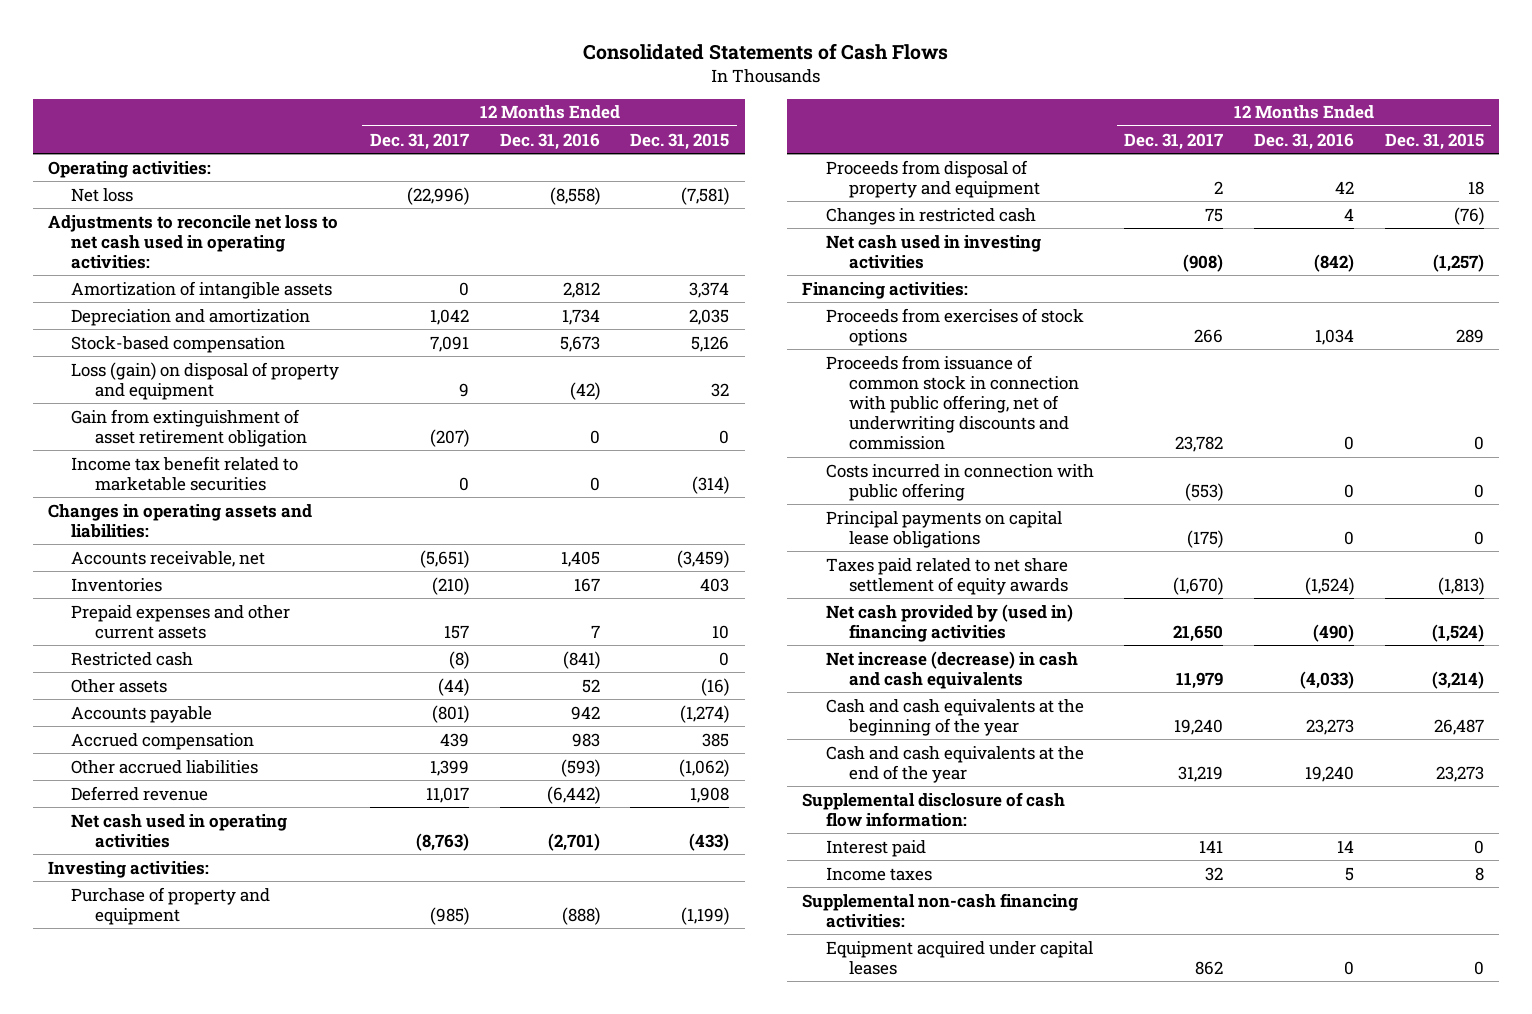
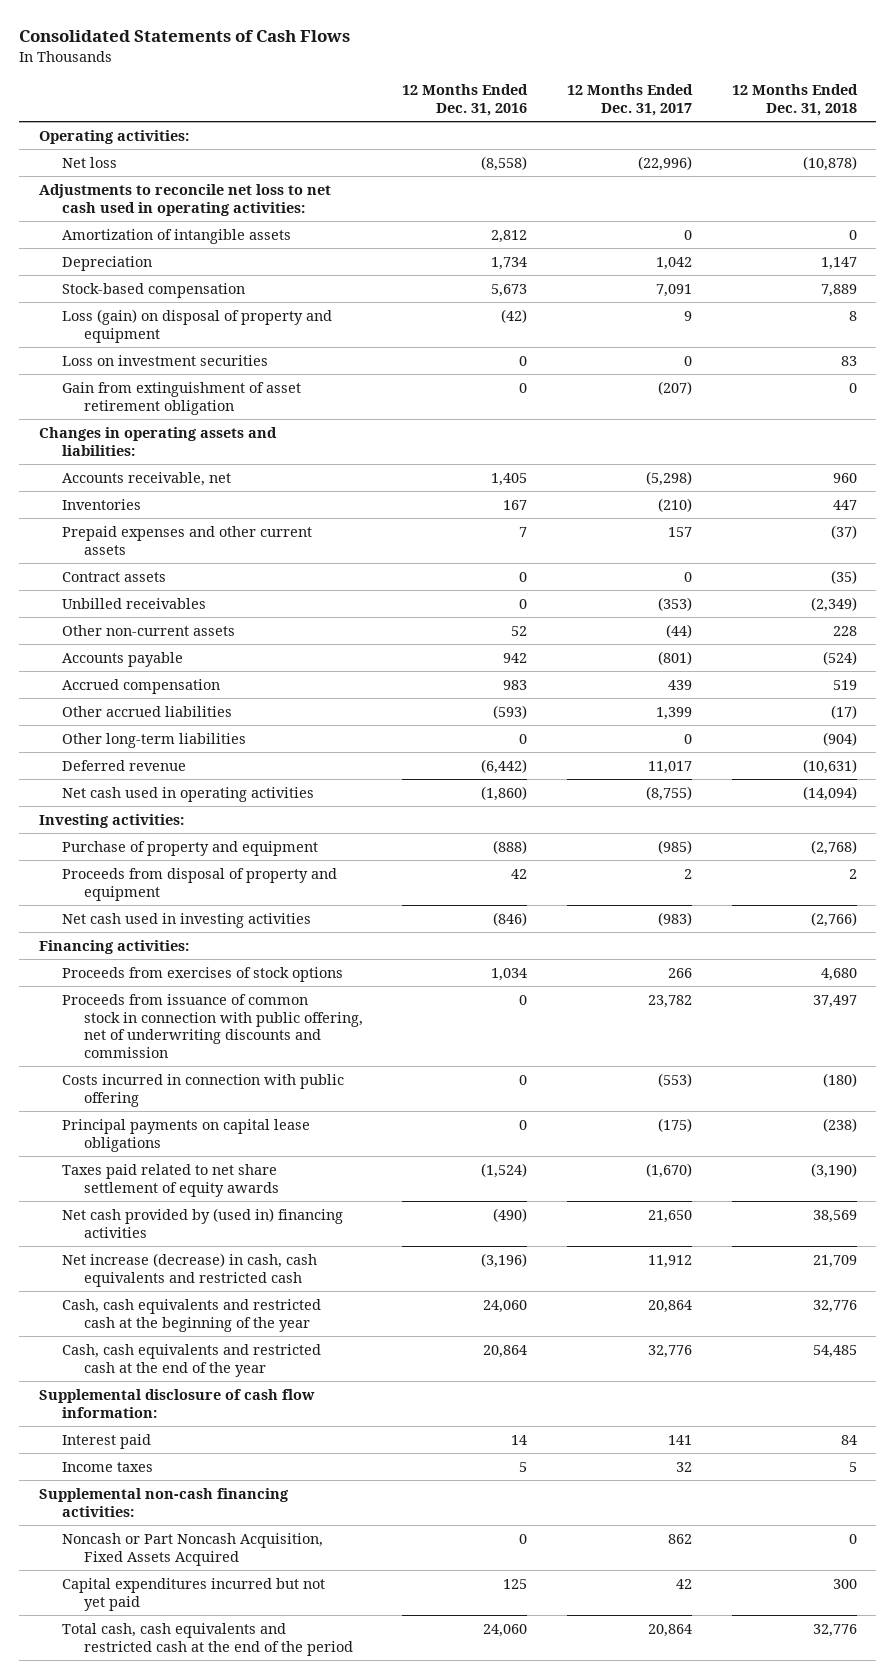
- | 12 Months Ended Dec. 31, 2017 | 12 Months Ended Dec. 31, 2016 | 12 Months Ended Dec. 31, 2015
+ | 12 Months Ended Dec. 31, 2016 | 12 Months Ended Dec. 31, 2017 | 12 Months Ended Dec. 31, 2018
- Depreciation and amortization | 1,042 | 1,734 | 2,035
+ Depreciation | 1,734 | 1,042 | 1,147
+ Loss on investment securities | 0 | 0 | 83
- Income tax benefit related to marketable securities | 0 | 0 | (314)
- Accounts receivable, net | (5,651) | 1,405 | (3,459)
+ Accounts receivable, net | 1,405 | (5,298) | 960
- Restricted cash | (8) | (841) | 0
- Other assets | (44) | 52 | (16)
+ Contract assets | 0 | 0 | (35)
+ Unbilled receivables | 0 | (353) | (2,349)
+ Other non-current assets | 52 | (44) | 228
+ Other long-term liabilities | 0 | 0 | (904)
- Net cash used in operating activities | (8,763) | (2,701) | (433)
+ Net cash used in operating activities | (1,860) | (8,755) | (14,094)
- Changes in restricted cash | 75 | 4 | (76)
- Net cash used in investing activities | (908) | (842) | (1,257)
+ Net cash used in investing activities | (846) | (983) | (2,766)
- Net increase (decrease) in cash and cash equivalents | 11,979 | (4,033) | (3,214)
- Cash and cash equivalents at the beginning of the year | 19,240 | 23,273 | 26,487
- Cash and cash equivalents at the end of the year | 31,219 | 19,240 | 23,273
+ Net increase (decrease) in cash, cash equivalents and restricted cash | (3,196) | 11,912 | 21,709
+ Cash, cash equivalents and restricted cash at the beginning of the year | 24,060 | 20,864 | 32,776
+ Cash, cash equivalents and restricted cash at the end of the year | 20,864 | 32,776 | 54,485
- Equipment acquired under capital leases | 862 | 0 | 0
+ Noncash or Part Noncash Acquisition, Fixed Assets Acquired | 0 | 862 | 0
+ Capital expenditures incurred but not yet paid | 125 | 42 | 300
+ Total cash, cash equivalents and restricted cash at the end of the period | 24,060 | 20,864 | 32,776

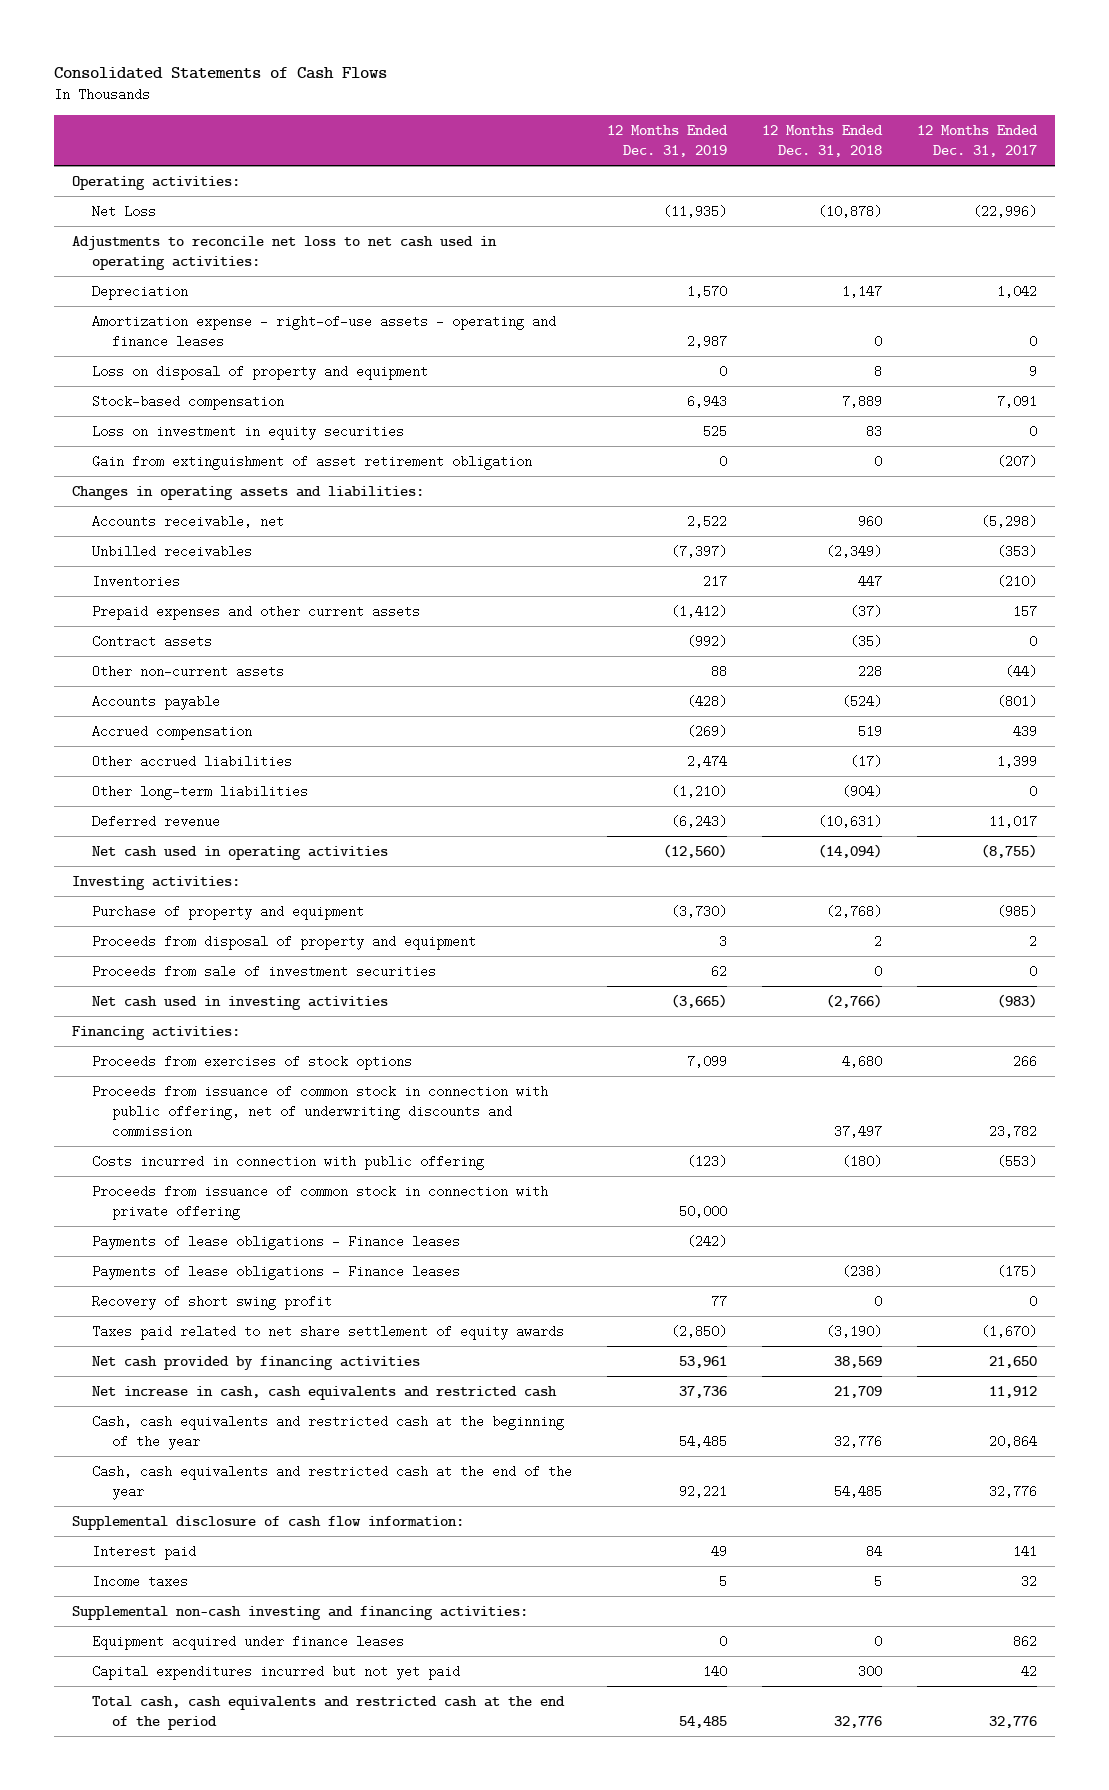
- | 12 Months Ended Dec. 31, 2016 | 12 Months Ended Dec. 31, 2017 | 12 Months Ended Dec. 31, 2018
+ | 12 Months Ended Dec. 31, 2019 | 12 Months Ended Dec. 31, 2018 | 12 Months Ended Dec. 31, 2017
- Net loss | (8,558) | (22,996) | (10,878)
+ Net Loss | (11,935) | (10,878) | (22,996)
- Amortization of intangible assets | 2,812 | 0 | 0
+ Amortization expense - right-of-use assets - operating and finance leases | 2,987 | 0 | 0
+ Loss on disposal of property and equipment | 0 | 8 | 9
- Loss (gain) on disposal of property and equipment | (42) | 9 | 8
- Loss on investment securities | 0 | 0 | 83
+ Loss on investment in equity securities | 525 | 83 | 0
moved up: Unbilled receivables | (7,397) | (2,349) | (353)
+ Proceeds from sale of investment securities | 62 | 0 | 0
- Principal payments on capital lease obligations | 0 | (175) | (238)
+ Proceeds from issuance of common stock in connection with private offering | 50,000 | |
+ Payments of lease obligations - Finance leases | (242) | |
+ Payments of lease obligations - Finance leases | | (238) | (175)
+ Recovery of short swing profit | 77 | 0 | 0
- Net cash provided by (used in) financing activities | (490) | 21,650 | 38,569
- Net increase (decrease) in cash, cash equivalents and restricted cash | (3,196) | 11,912 | 21,709
+ Net cash provided by financing activities | 53,961 | 38,569 | 21,650
+ Net increase in cash, cash equivalents and restricted cash | 37,736 | 21,709 | 11,912
- Supplemental non-cash financing activities:
- Noncash or Part Noncash Acquisition, Fixed Assets Acquired | 0 | 862 | 0
+ Supplemental non-cash investing and financing activities:
+ Equipment acquired under finance leases | 0 | 0 | 862
- Total cash, cash equivalents and restricted cash at the end of the period | 24,060 | 20,864 | 32,776
+ Total cash, cash equivalents and restricted cash at the end of the period | 54,485 | 32,776 | 32,776

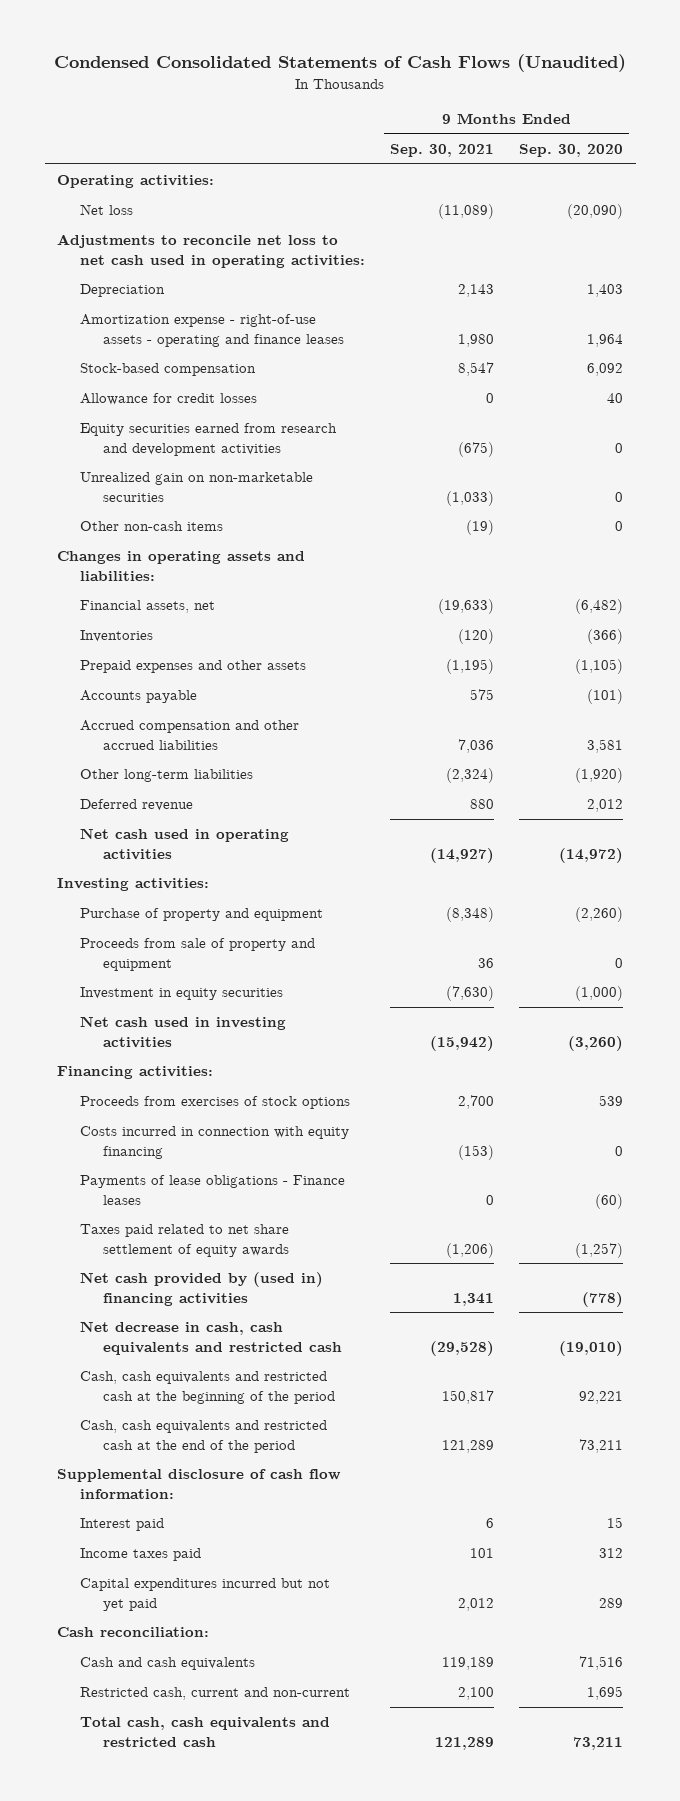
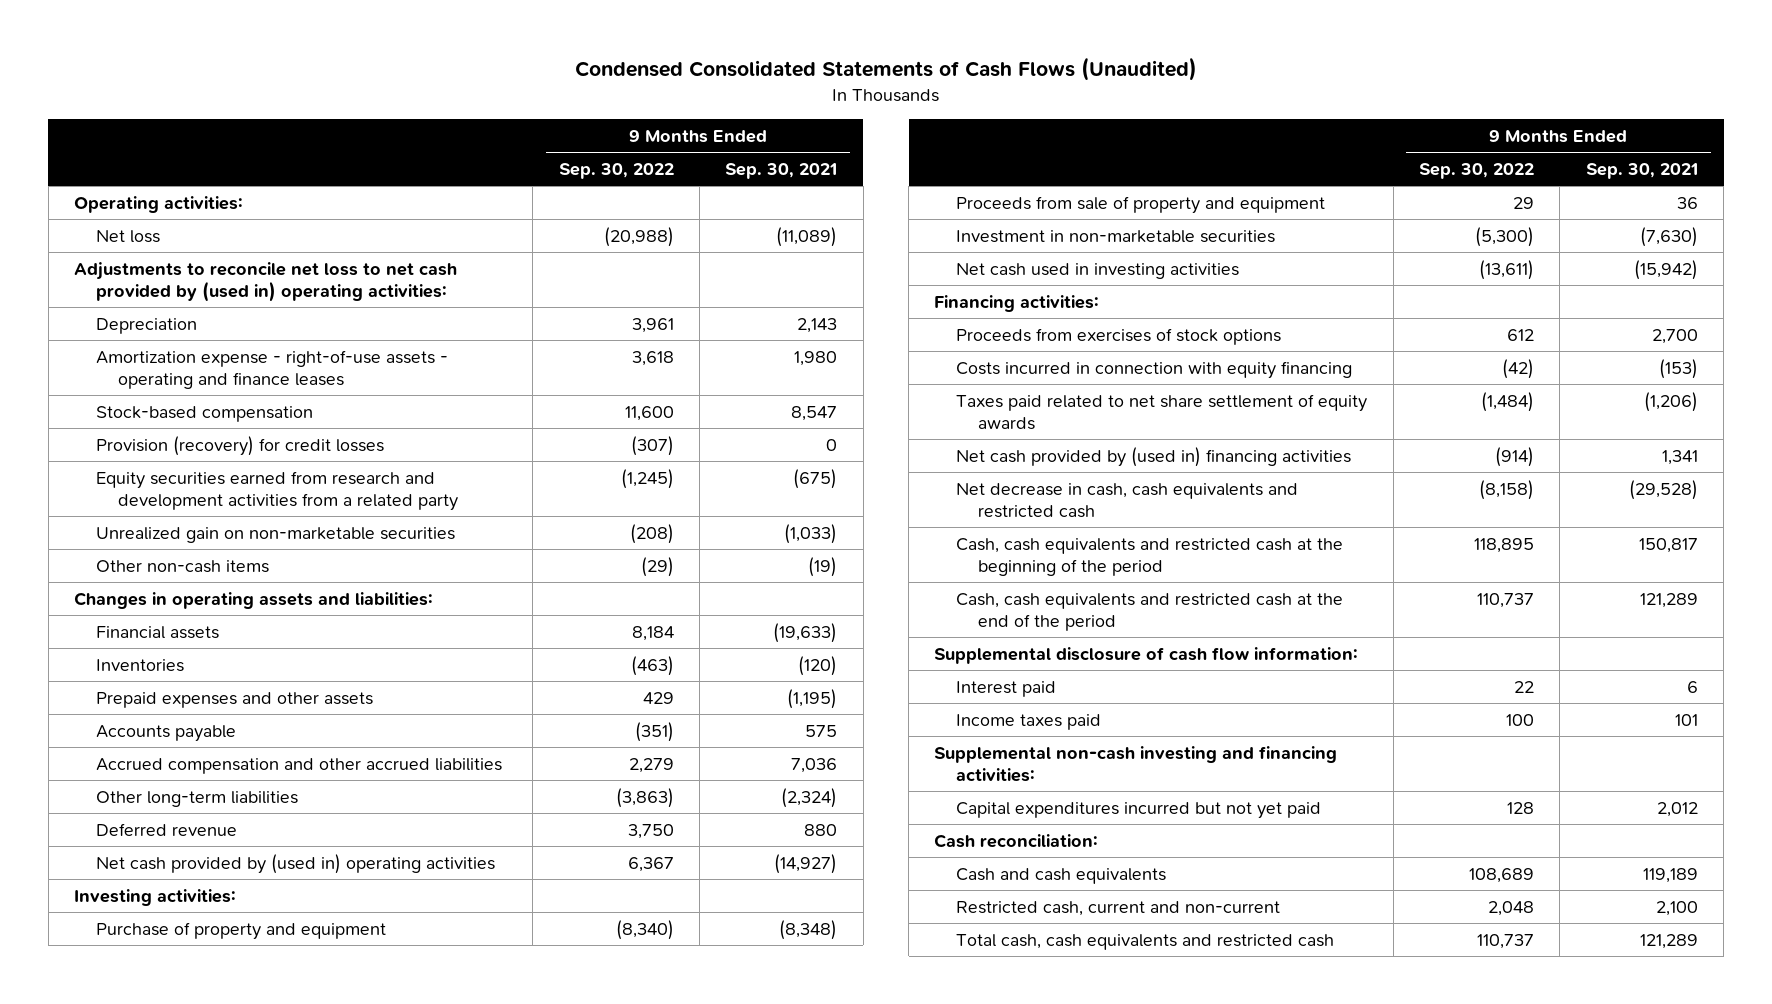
- | 9 Months Ended Sep. 30, 2021 | 9 Months Ended Sep. 30, 2020
+ | 9 Months Ended Sep. 30, 2022 | 9 Months Ended Sep. 30, 2021
- Adjustments to reconcile net loss to net cash used in operating activities:
+ Adjustments to reconcile net loss to net cash provided by (used in) operating activities:
- Allowance for credit losses | 0 | 40
- Equity securities earned from research and development activities | (675) | 0
+ Provision (recovery) for credit losses | (307) | 0
+ Equity securities earned from research and development activities from a related party | (1,245) | (675)
- Financial assets, net | (19,633) | (6,482)
+ Financial assets | 8,184 | (19,633)
- Net cash used in operating activities | (14,927) | (14,972)
+ Net cash provided by (used in) operating activities | 6,367 | (14,927)
- Investment in equity securities | (7,630) | (1,000)
+ Investment in non-marketable securities | (5,300) | (7,630)
- Payments of lease obligations - Finance leases | 0 | (60)
+ Supplemental non-cash investing and financing activities:

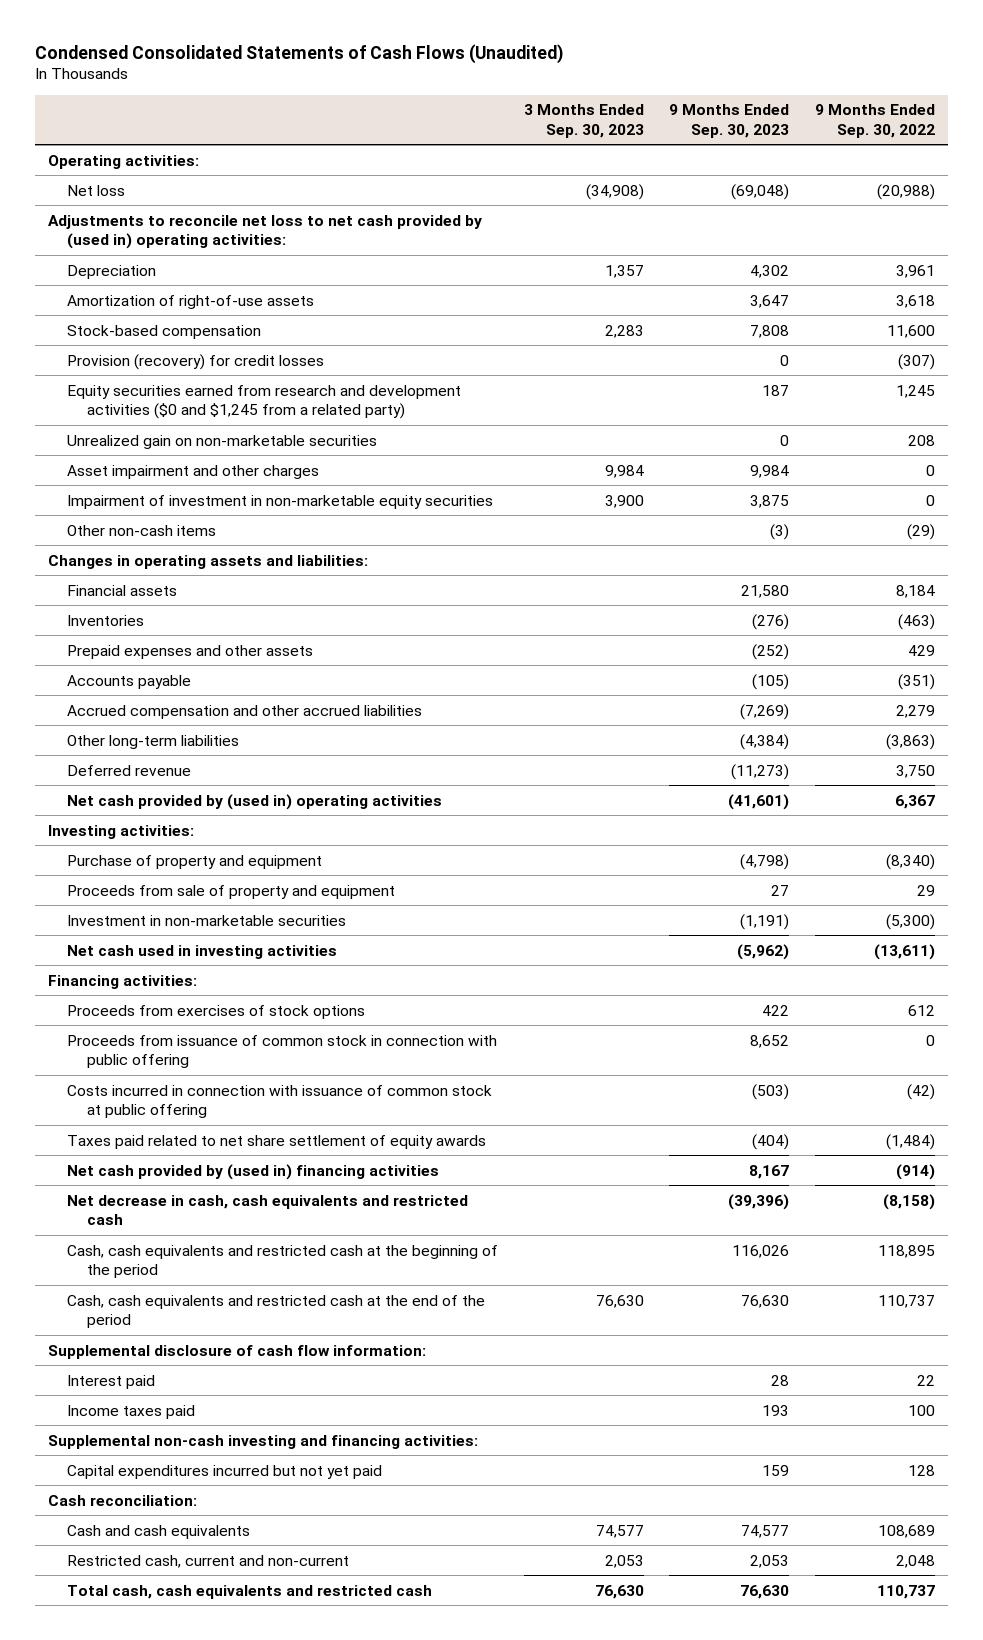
- | 9 Months Ended Sep. 30, 2022 | 9 Months Ended Sep. 30, 2021
+ | 3 Months Ended Sep. 30, 2023 | 9 Months Ended Sep. 30, 2023 | 9 Months Ended Sep. 30, 2022
- Amortization expense - right-of-use assets - operating and finance leases | 3,618 | 1,980
+ Amortization of right-of-use assets | | 3,647 | 3,618
- Equity securities earned from research and development activities from a related party | (1,245) | (675)
- Unrealized gain on non-marketable securities | (208) | (1,033)
+ Equity securities earned from research and development activities ($0 and $1,245 from a related party) | | 187 | 1,245
+ Unrealized gain on non-marketable securities | | 0 | 208
+ Asset impairment and other charges | 9,984 | 9,984 | 0
+ Impairment of investment in non-marketable equity securities | 3,900 | 3,875 | 0
- Costs incurred in connection with equity financing | (42) | (153)
+ Proceeds from issuance of common stock in connection with public offering | | 8,652 | 0
+ Costs incurred in connection with issuance of common stock at public offering | | (503) | (42)

